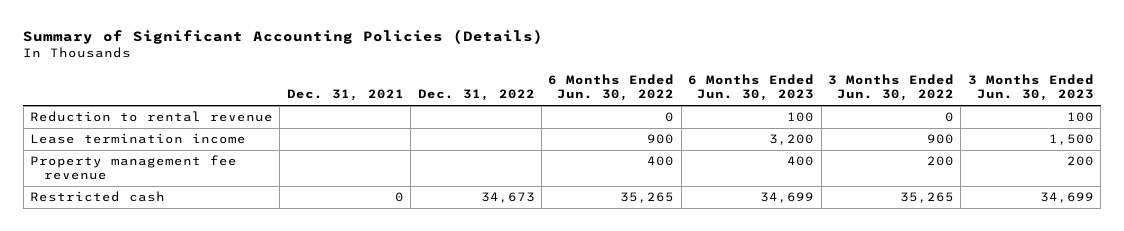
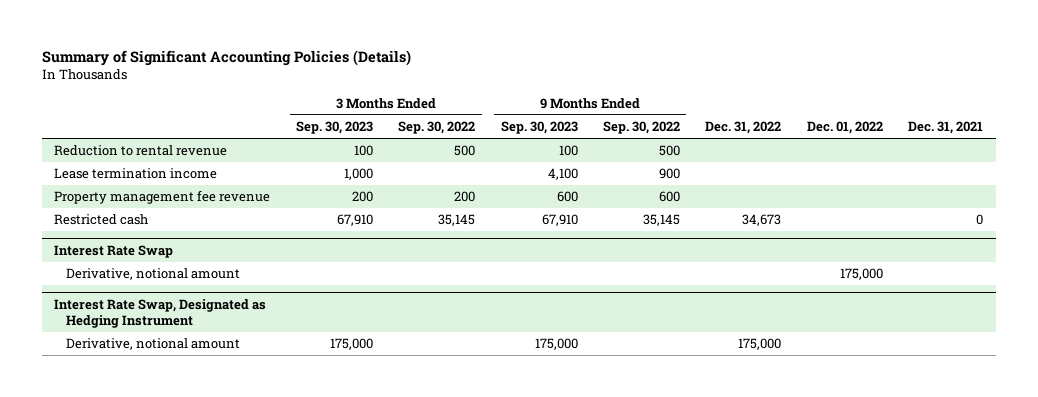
- | Dec. 31, 2021 | Dec. 31, 2022 | 6 Months Ended Jun. 30, 2022 | 6 Months Ended Jun. 30, 2023 | 3 Months Ended Jun. 30, 2022 | 3 Months Ended Jun. 30, 2023
+ | 3 Months Ended Sep. 30, 2023 | 3 Months Ended Sep. 30, 2022 | 9 Months Ended Sep. 30, 2023 | 9 Months Ended Sep. 30, 2022 | Dec. 31, 2022 | Dec. 01, 2022 | Dec. 31, 2021
+ Interest Rate Swap
+ Derivative, notional amount | | | | | | 175,000 |
+ Interest Rate Swap, Designated as Hedging Instrument
+ Derivative, notional amount | 175,000 | | 175,000 | | 175,000 | |

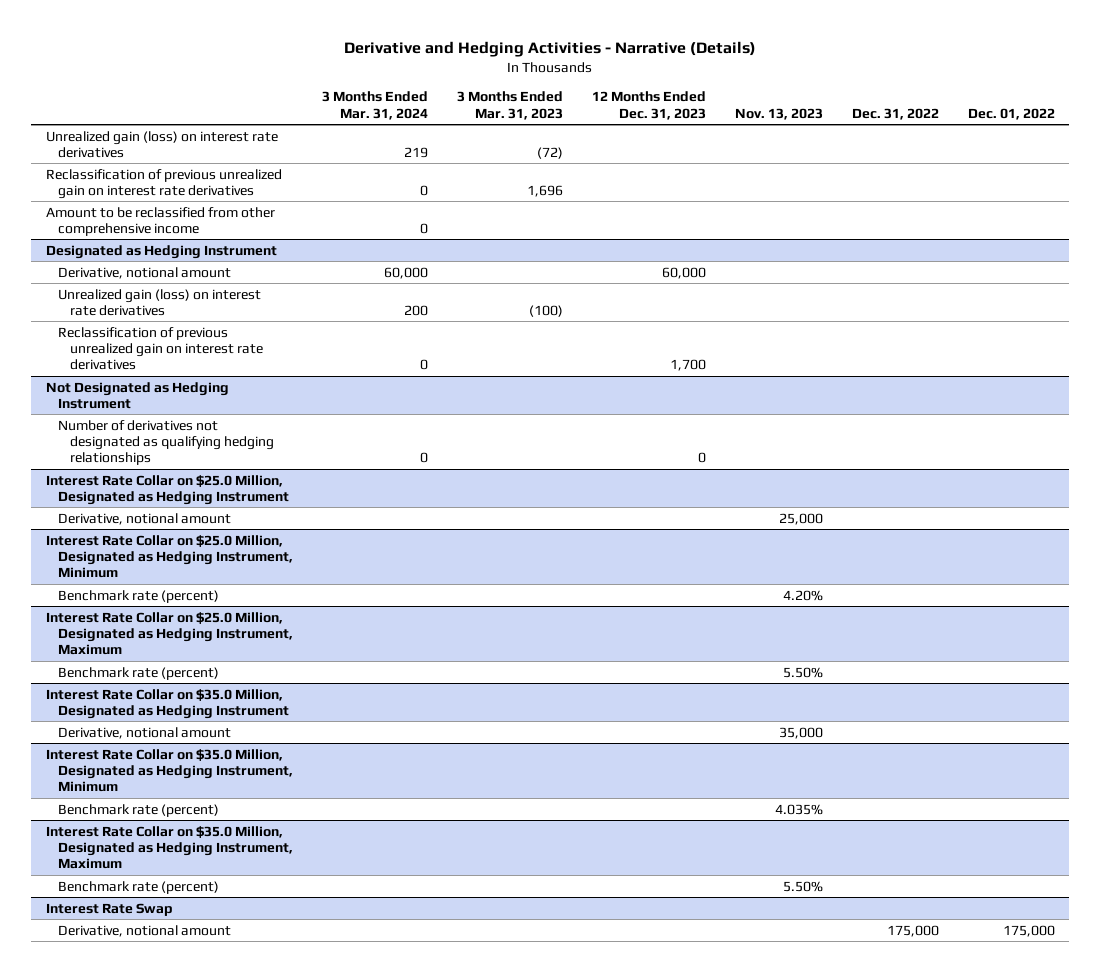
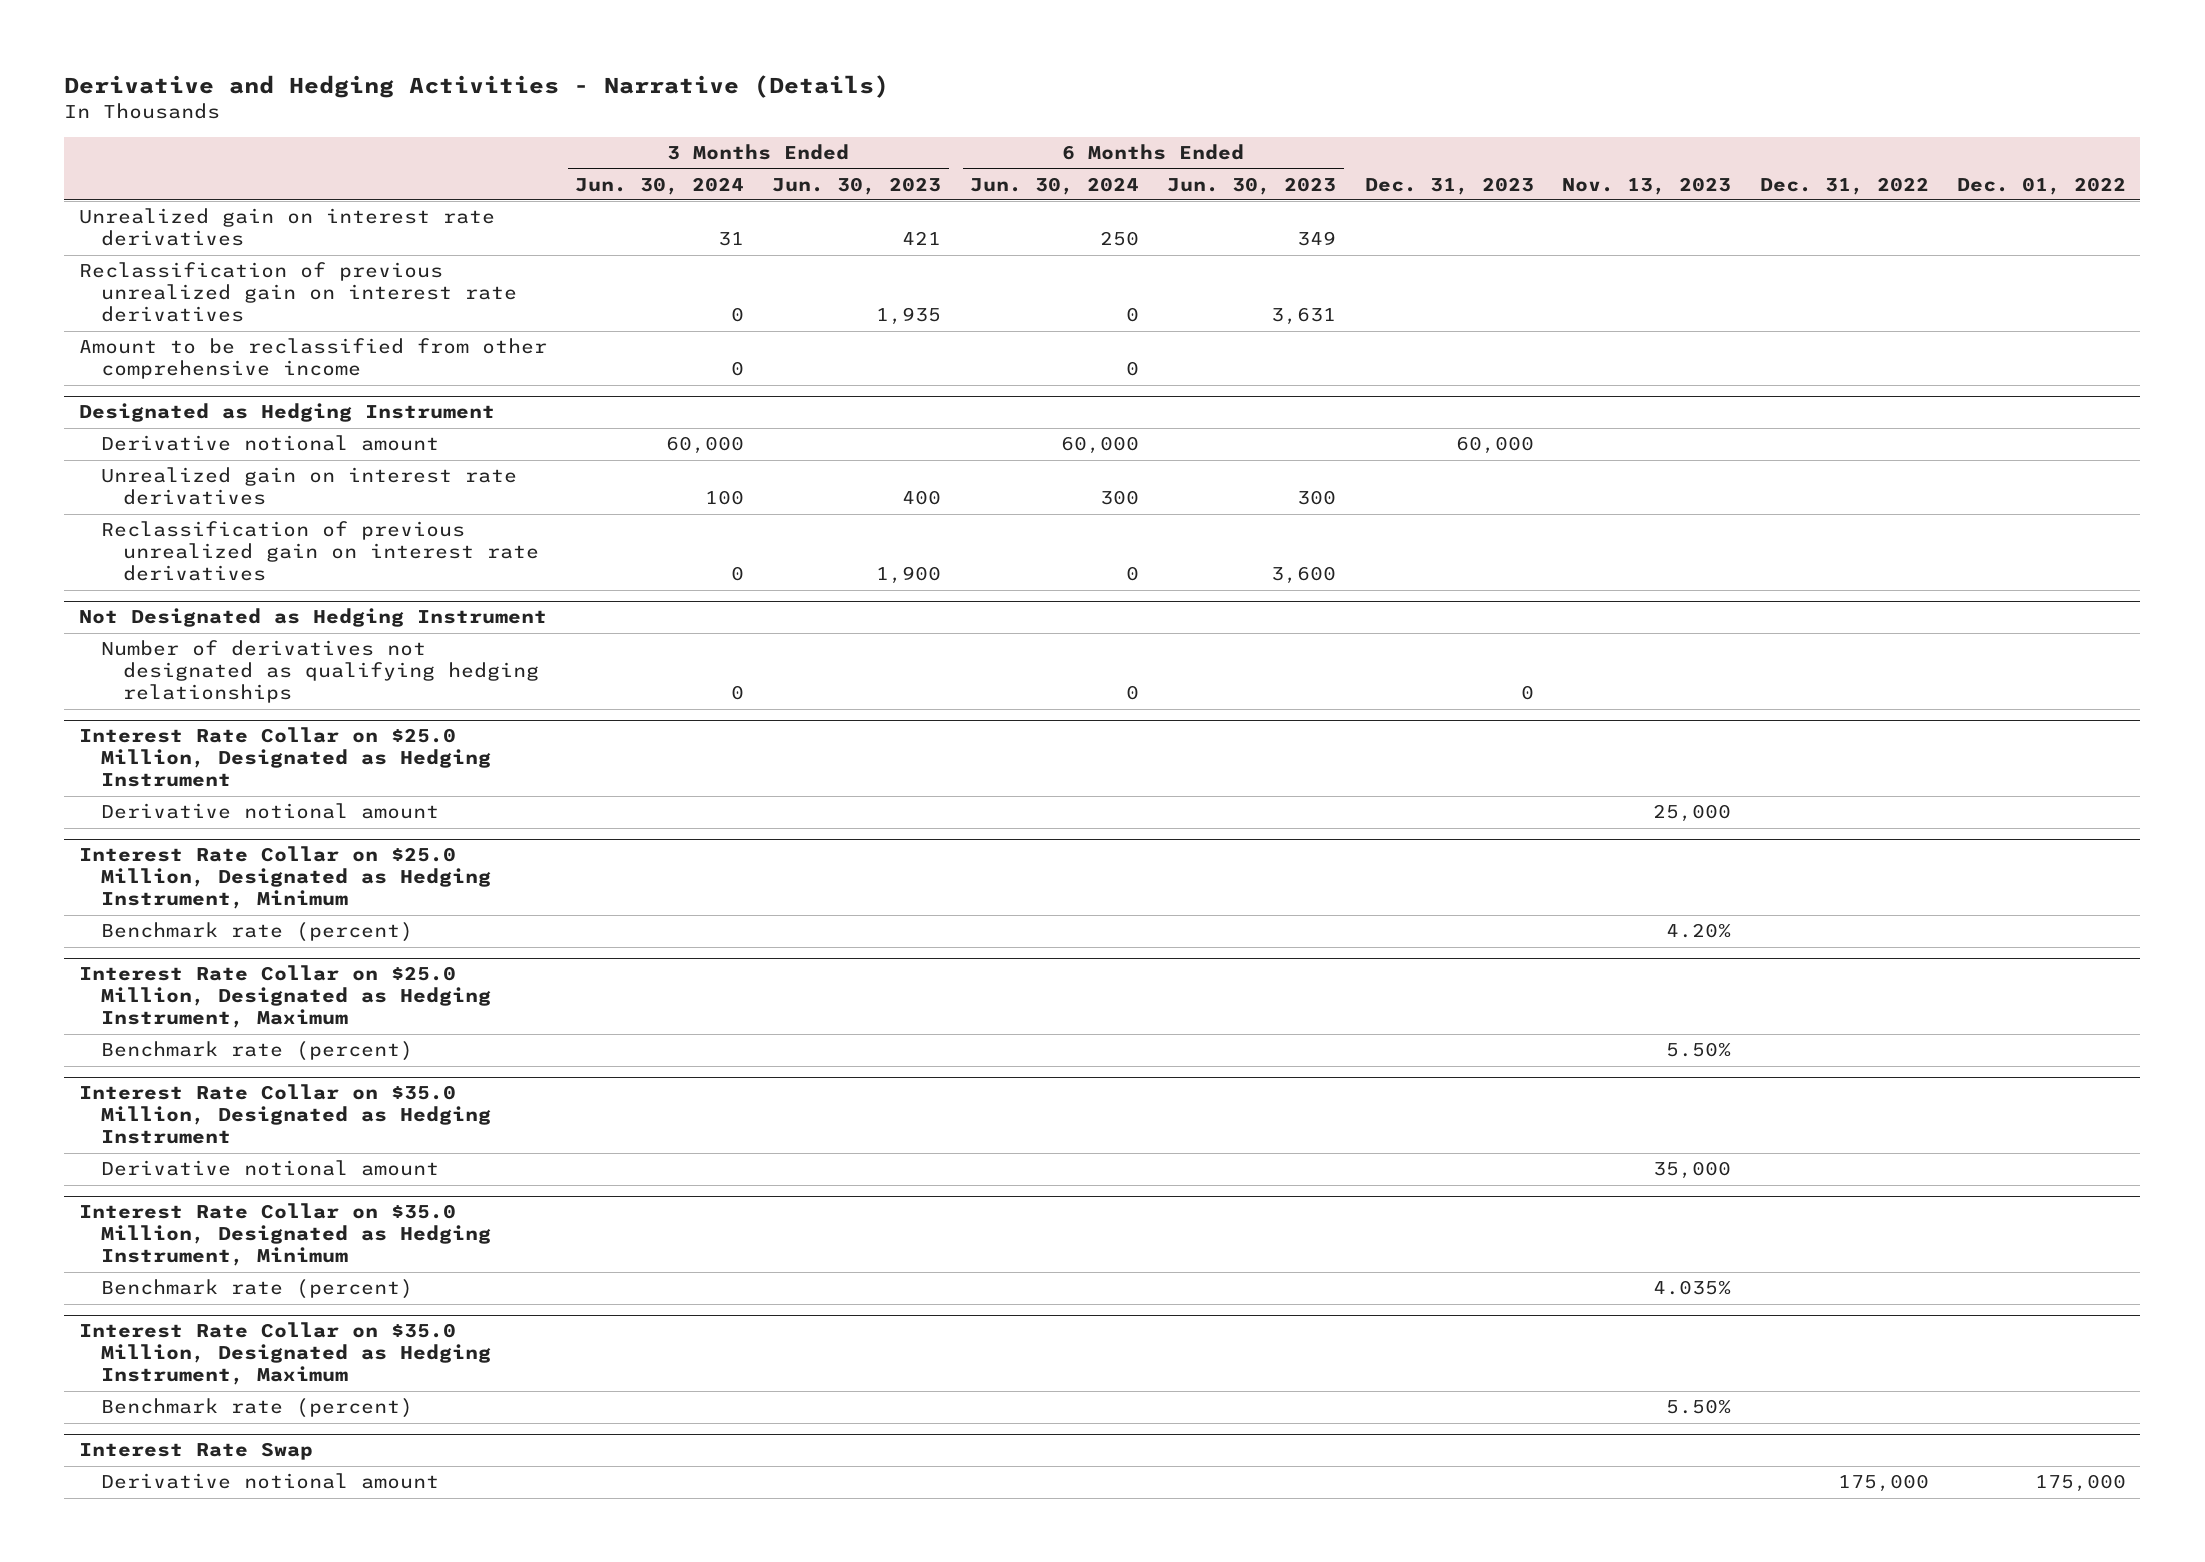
- | 3 Months Ended Mar. 31, 2024 | 3 Months Ended Mar. 31, 2023 | 12 Months Ended Dec. 31, 2023 | Nov. 13, 2023 | Dec. 31, 2022 | Dec. 01, 2022
+ | 3 Months Ended Jun. 30, 2024 | 3 Months Ended Jun. 30, 2023 | 6 Months Ended Jun. 30, 2024 | 6 Months Ended Jun. 30, 2023 | Dec. 31, 2023 | Nov. 13, 2023 | Dec. 31, 2022 | Dec. 01, 2022
- Unrealized gain (loss) on interest rate derivatives | 219 | (72) | | | |
+ Unrealized gain on interest rate derivatives | 31 | 421 | 250 | 349 | | | |
@ Designated as Hedging Instrument
- Derivative, notional amount | 60,000 | | 60,000 | | |
- Unrealized gain (loss) on interest rate derivatives | 200 | (100) | | | |
+ Derivative notional amount | 60,000 | | 60,000 | | 60,000 | | |
+ Unrealized gain on interest rate derivatives | 100 | 400 | 300 | 300 | | | |
@ Interest Rate Collar on $25.0 Million, Designated as Hedging Instrument
- Derivative, notional amount | | | | 25,000 | |
+ Derivative notional amount | | | | | | 25,000 | |
@ Interest Rate Collar on $35.0 Million, Designated as Hedging Instrument
- Derivative, notional amount | | | | 35,000 | |
+ Derivative notional amount | | | | | | 35,000 | |
@ Interest Rate Swap
- Derivative, notional amount | | | | | 175,000 | 175,000
+ Derivative notional amount | | | | | | | 175,000 | 175,000

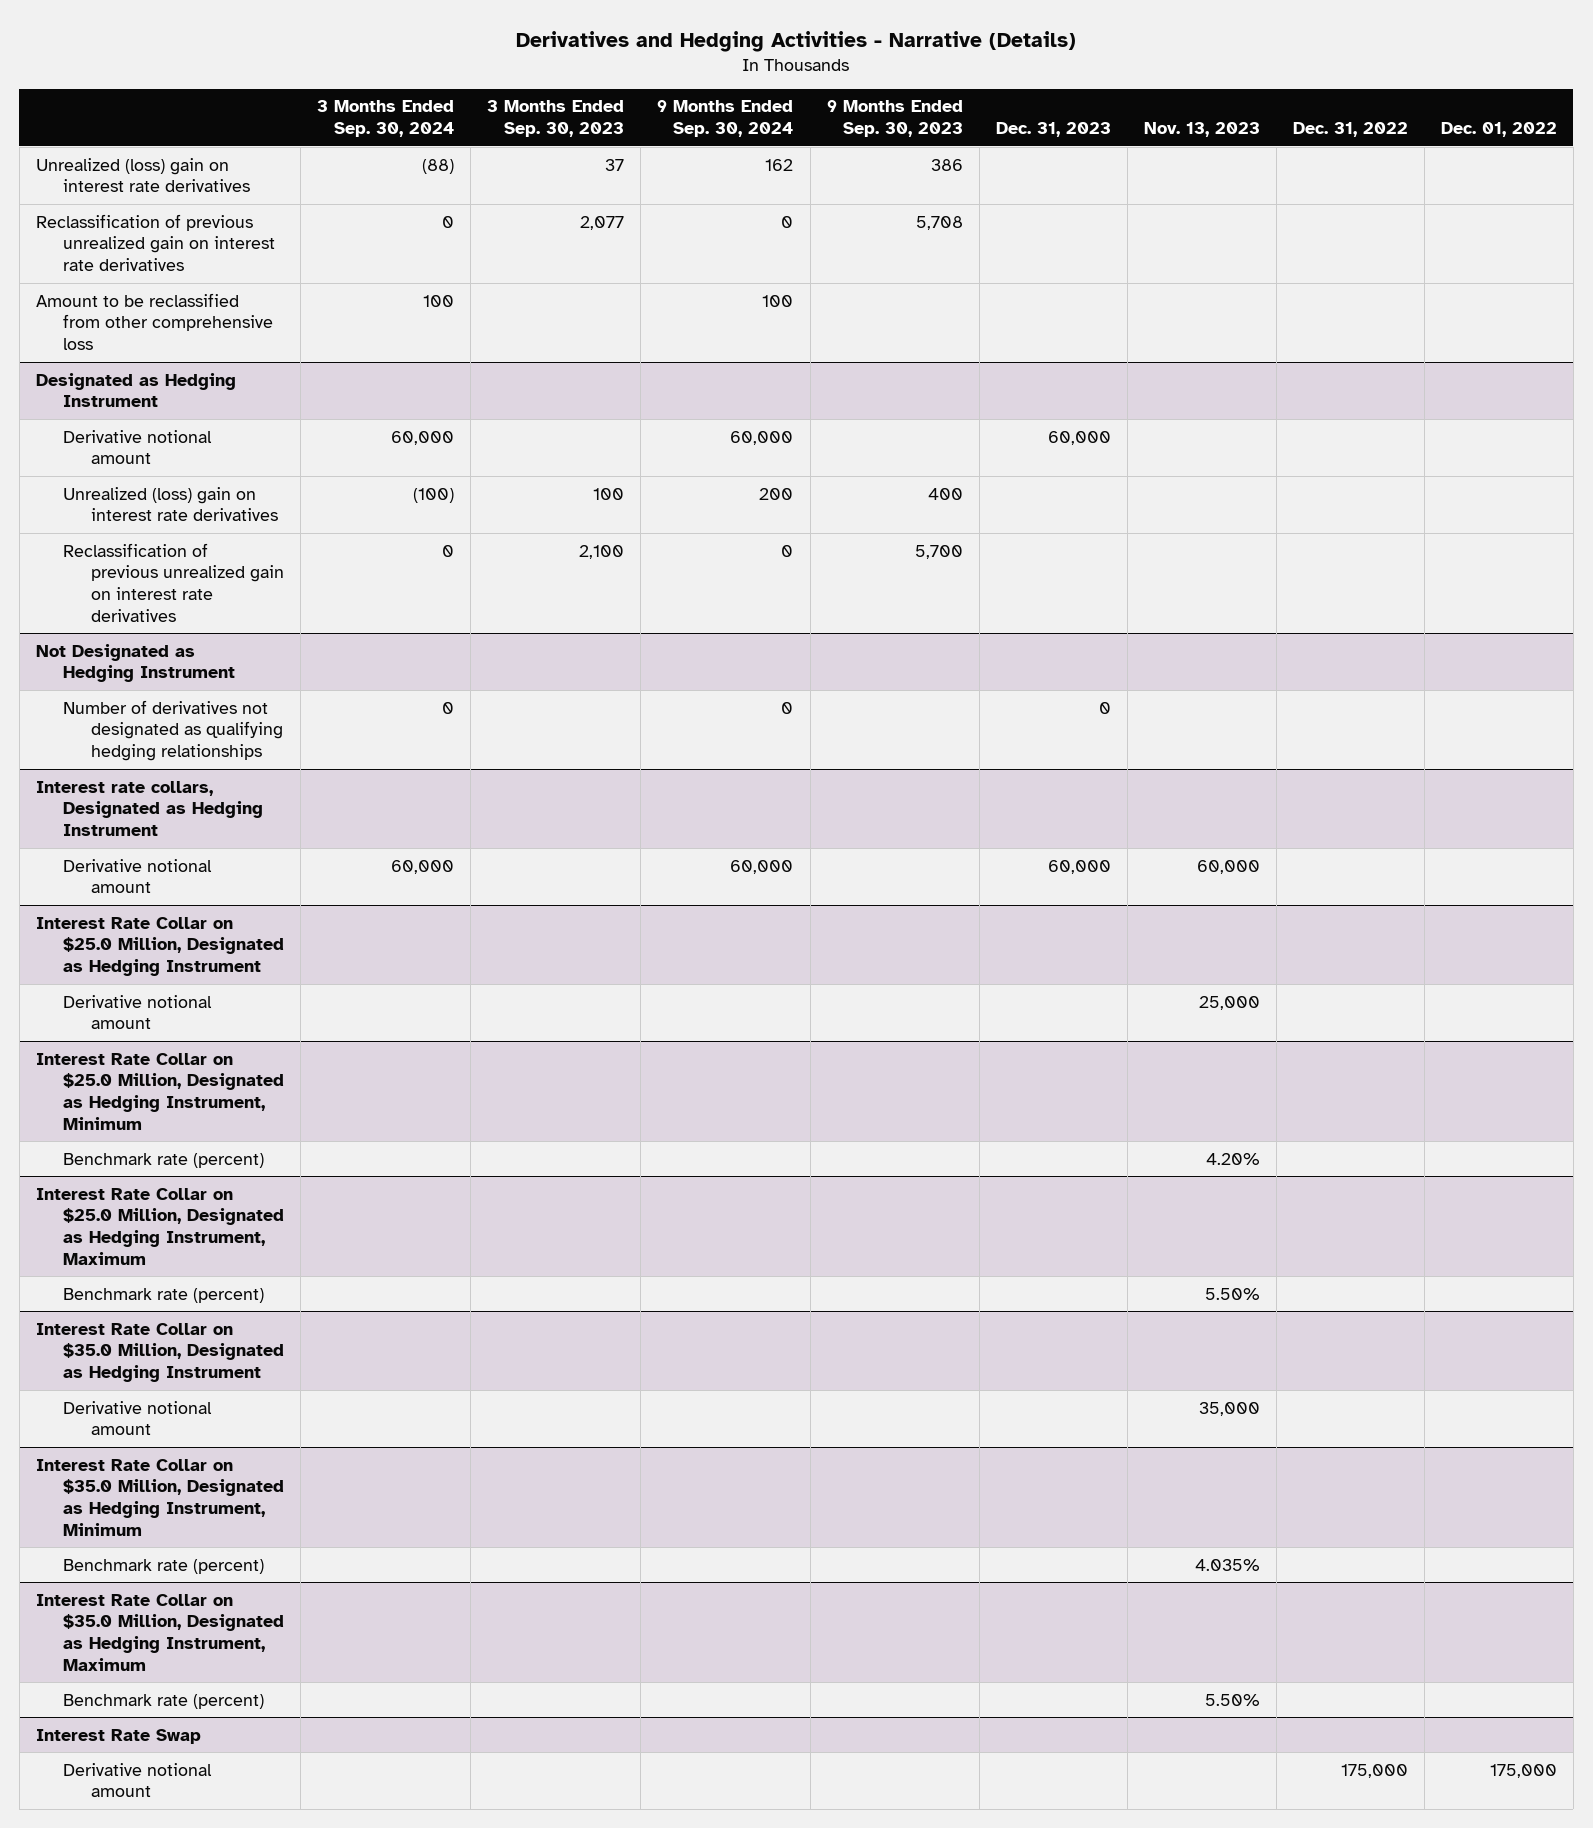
- Derivative and Hedging Activities - Narrative (Details)
+ Derivatives and Hedging Activities - Narrative (Details)
- | 3 Months Ended Jun. 30, 2024 | 3 Months Ended Jun. 30, 2023 | 6 Months Ended Jun. 30, 2024 | 6 Months Ended Jun. 30, 2023 | Dec. 31, 2023 | Nov. 13, 2023 | Dec. 31, 2022 | Dec. 01, 2022
+ | 3 Months Ended Sep. 30, 2024 | 3 Months Ended Sep. 30, 2023 | 9 Months Ended Sep. 30, 2024 | 9 Months Ended Sep. 30, 2023 | Dec. 31, 2023 | Nov. 13, 2023 | Dec. 31, 2022 | Dec. 01, 2022
- Unrealized gain on interest rate derivatives | 31 | 421 | 250 | 349 | | | |
+ Unrealized (loss) gain on interest rate derivatives | (88) | 37 | 162 | 386 | | | |
- Amount to be reclassified from other comprehensive income | 0 | | 0 | | | | |
+ Amount to be reclassified from other comprehensive loss | 100 | | 100 | | | | |
@ Designated as Hedging Instrument
- Unrealized gain on interest rate derivatives | 100 | 400 | 300 | 300 | | | |
+ Unrealized (loss) gain on interest rate derivatives | (100) | 100 | 200 | 400 | | | |
+ Interest rate collars, Designated as Hedging Instrument
+ Derivative notional amount | 60,000 | | 60,000 | | 60,000 | 60,000 | |

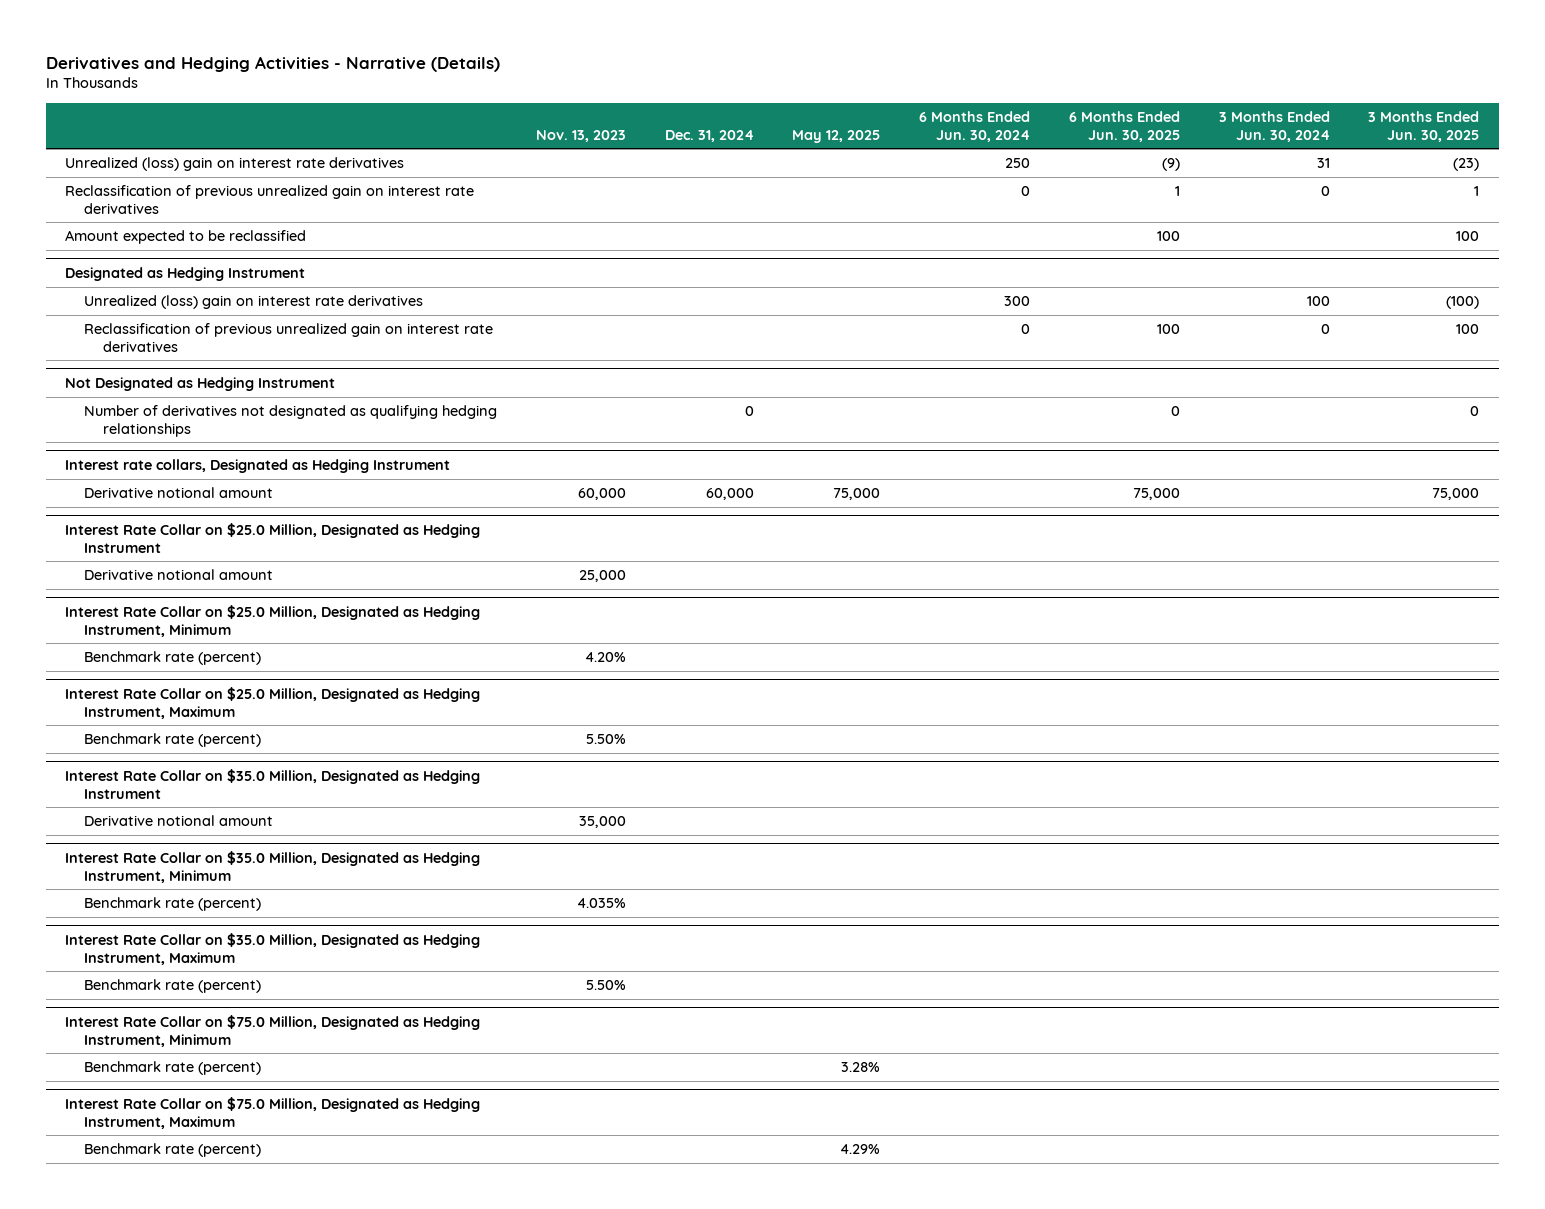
- | 3 Months Ended Sep. 30, 2024 | 3 Months Ended Sep. 30, 2023 | 9 Months Ended Sep. 30, 2024 | 9 Months Ended Sep. 30, 2023 | Dec. 31, 2023 | Nov. 13, 2023 | Dec. 31, 2022 | Dec. 01, 2022
+ | Nov. 13, 2023 | Dec. 31, 2024 | May 12, 2025 | 6 Months Ended Jun. 30, 2024 | 6 Months Ended Jun. 30, 2025 | 3 Months Ended Jun. 30, 2024 | 3 Months Ended Jun. 30, 2025
- Amount to be reclassified from other comprehensive loss | 100 | | 100 | | | | |
+ Amount expected to be reclassified | | | | | 100 | | 100
@ Designated as Hedging Instrument
- Derivative notional amount | 60,000 | | 60,000 | | 60,000 | | |
- Interest Rate Swap
- Derivative notional amount | | | | | | | 175,000 | 175,000
+ Interest Rate Collar on $75.0 Million, Designated as Hedging Instrument, Minimum
+ Benchmark rate (percent) | | | 3.28% | | | |
+ Interest Rate Collar on $75.0 Million, Designated as Hedging Instrument, Maximum
+ Benchmark rate (percent) | | | 4.29% | | | |

